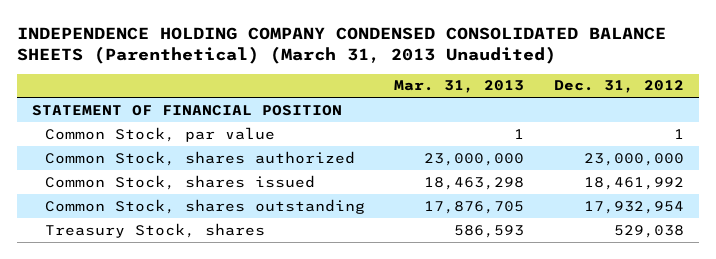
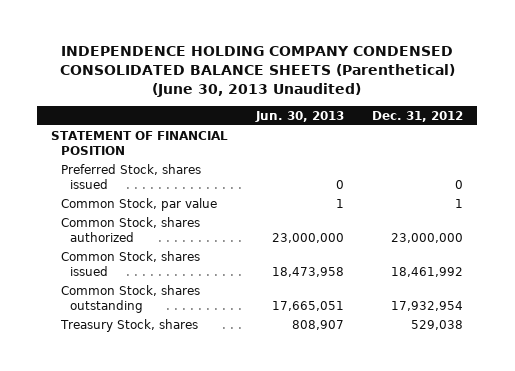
- INDEPENDENCE HOLDING COMPANY CONDENSED CONSOLIDATED BALANCE SHEETS (Parenthetical) (March 31, 2013 Unaudited)
+ INDEPENDENCE HOLDING COMPANY CONDENSED CONSOLIDATED BALANCE SHEETS (Parenthetical) (June 30, 2013 Unaudited)
- | Mar. 31, 2013 | Dec. 31, 2012
+ | Jun. 30, 2013 | Dec. 31, 2012
+ Preferred Stock, shares issued | 0 | 0

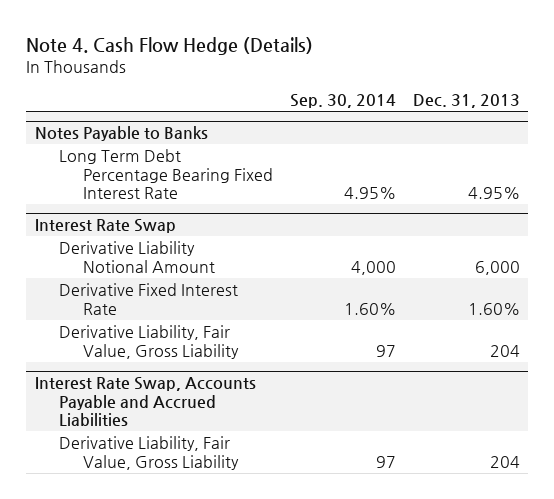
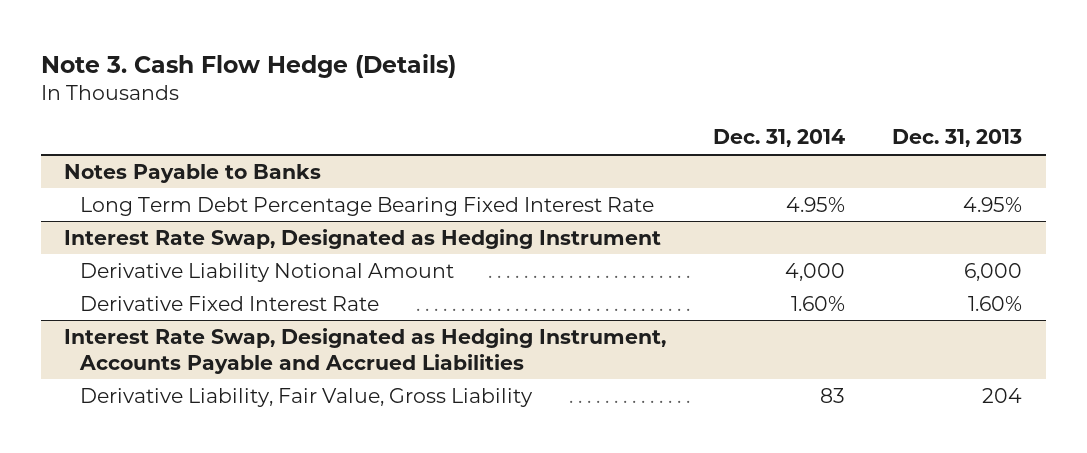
- Note 4. Cash Flow Hedge (Details)
+ Note 3. Cash Flow Hedge (Details)
- | Sep. 30, 2014 | Dec. 31, 2013
+ | Dec. 31, 2014 | Dec. 31, 2013
- Interest Rate Swap
+ Interest Rate Swap, Designated as Hedging Instrument
- Derivative Liability, Fair Value, Gross Liability | 97 | 204
- Interest Rate Swap, Accounts Payable and Accrued Liabilities
+ Interest Rate Swap, Designated as Hedging Instrument, Accounts Payable and Accrued Liabilities

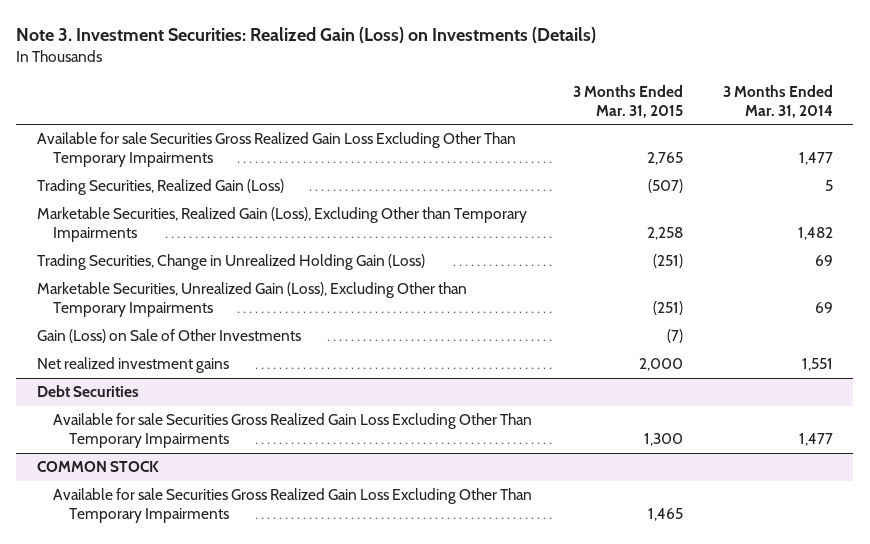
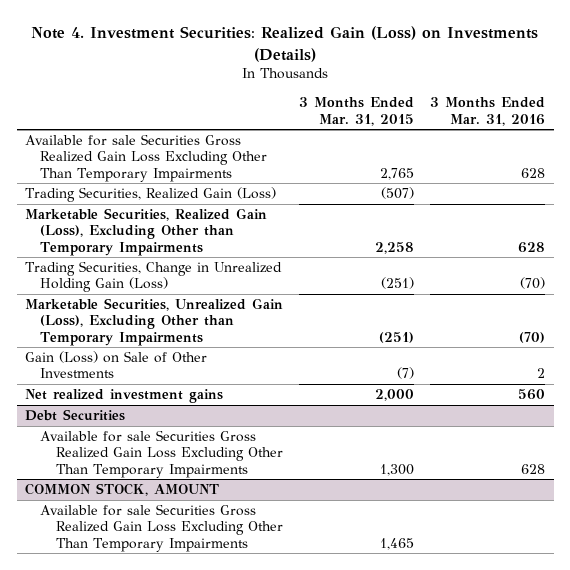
- Note 3. Investment Securities: Realized Gain (Loss) on Investments (Details)
+ Note 4. Investment Securities: Realized Gain (Loss) on Investments (Details)
- | 3 Months Ended Mar. 31, 2015 | 3 Months Ended Mar. 31, 2014
+ | 3 Months Ended Mar. 31, 2015 | 3 Months Ended Mar. 31, 2016
- COMMON STOCK
+ COMMON STOCK, AMOUNT

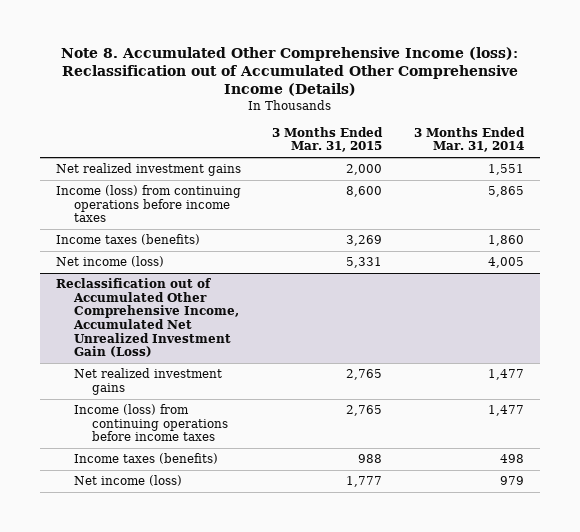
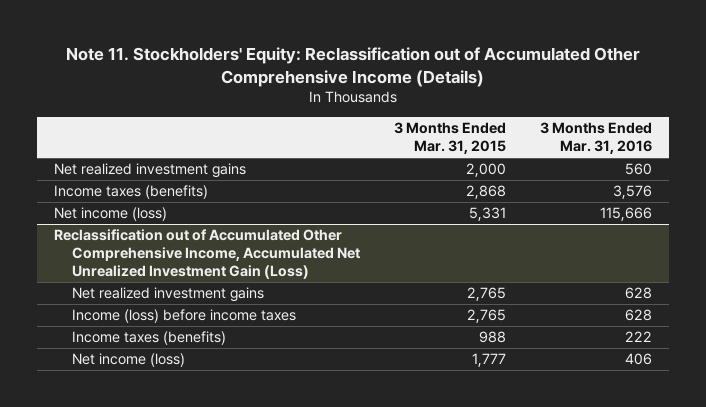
- Note 8. Accumulated Other Comprehensive Income (loss): Reclassification out of Accumulated Other Comprehensive Income (Details)
+ Note 11. Stockholders' Equity: Reclassification out of Accumulated Other Comprehensive Income (Details)
- | 3 Months Ended Mar. 31, 2015 | 3 Months Ended Mar. 31, 2014
+ | 3 Months Ended Mar. 31, 2015 | 3 Months Ended Mar. 31, 2016
- Income (loss) from continuing operations before income taxes | 8,600 | 5,865
- Income taxes (benefits) | 3,269 | 1,860
+ Income taxes (benefits) | 2,868 | 3,576
@ Reclassification out of Accumulated Other Comprehensive Income, Accumulated Net Unrealized Investment Gain (Loss)
- Income (loss) from continuing operations before income taxes | 2,765 | 1,477
+ Income (loss) before income taxes | 2,765 | 628

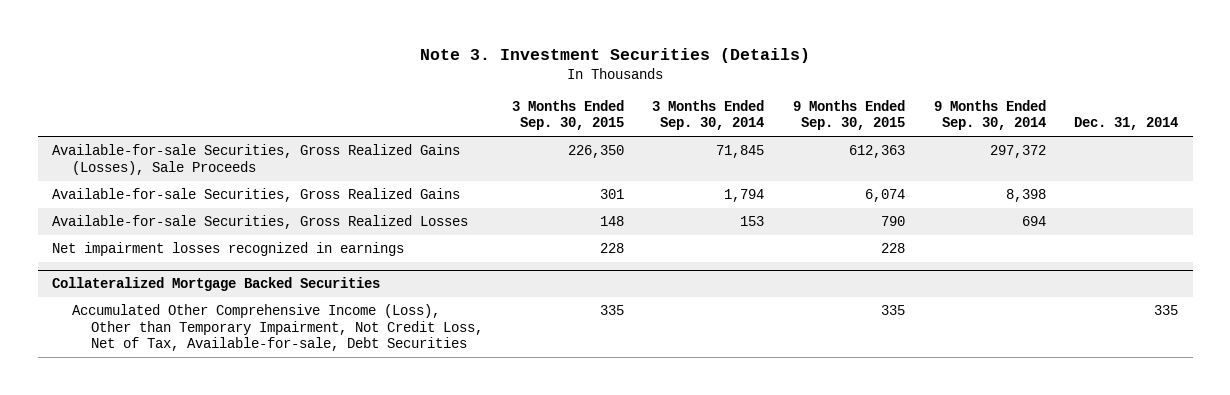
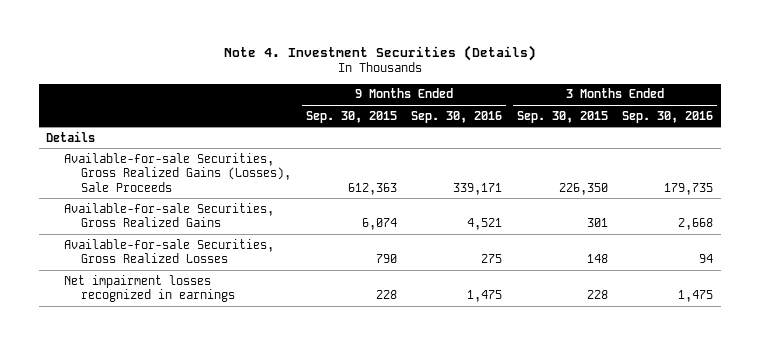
- Note 3. Investment Securities (Details)
+ Note 4. Investment Securities (Details)
- | 3 Months Ended Sep. 30, 2015 | 3 Months Ended Sep. 30, 2014 | 9 Months Ended Sep. 30, 2015 | 9 Months Ended Sep. 30, 2014 | Dec. 31, 2014
+ | 9 Months Ended Sep. 30, 2015 | 9 Months Ended Sep. 30, 2016 | 3 Months Ended Sep. 30, 2015 | 3 Months Ended Sep. 30, 2016
+ Details
- Collateralized Mortgage Backed Securities
- Accumulated Other Comprehensive Income (Loss), Other than Temporary Impairment, Not Credit Loss, Net of Tax, Available-for-sale, Debt Securities | 335 | | 335 | | 335

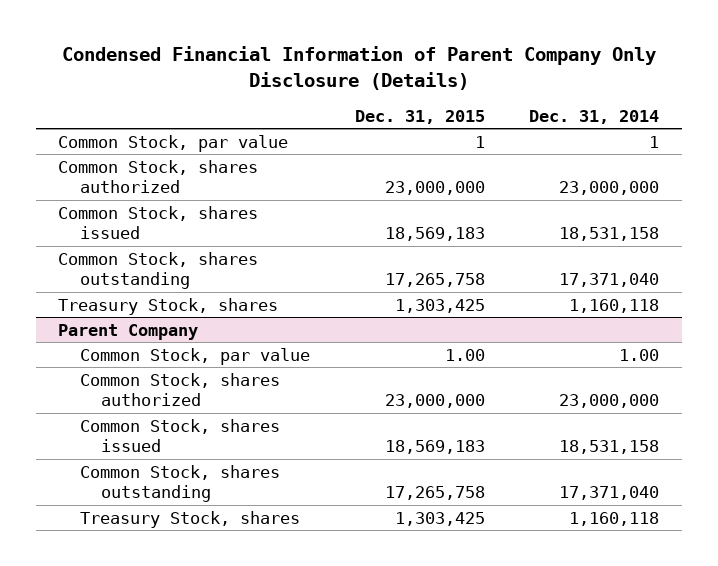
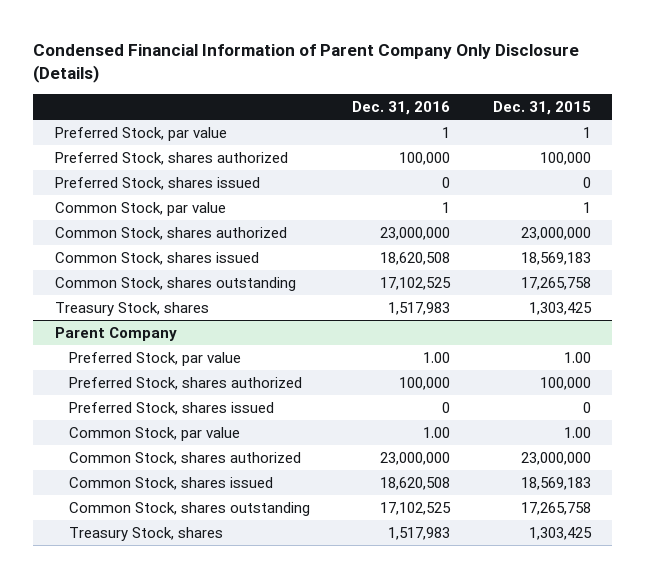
- | Dec. 31, 2015 | Dec. 31, 2014
+ | Dec. 31, 2016 | Dec. 31, 2015
+ Preferred Stock, par value | 1 | 1
+ Preferred Stock, shares authorized | 100,000 | 100,000
+ Preferred Stock, shares issued | 0 | 0
@ Parent Company
+ Preferred Stock, par value | 1.00 | 1.00
+ Preferred Stock, shares authorized | 100,000 | 100,000
+ Preferred Stock, shares issued | 0 | 0

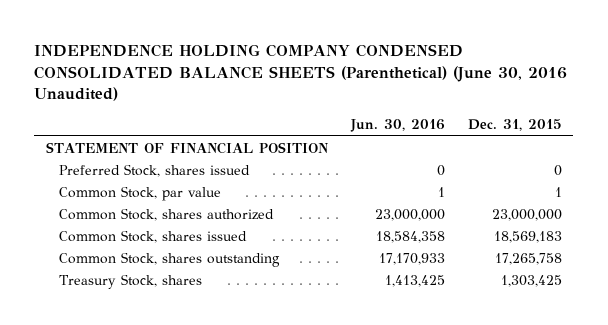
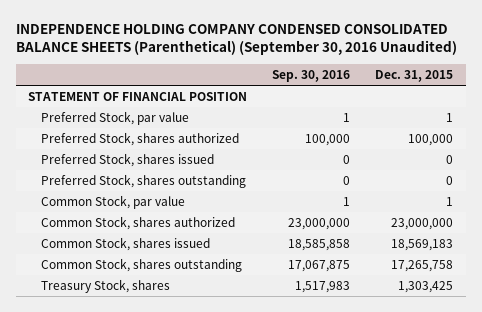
- INDEPENDENCE HOLDING COMPANY CONDENSED CONSOLIDATED BALANCE SHEETS (Parenthetical) (June 30, 2016 Unaudited)
+ INDEPENDENCE HOLDING COMPANY CONDENSED CONSOLIDATED BALANCE SHEETS (Parenthetical) (September 30, 2016 Unaudited)
- | Jun. 30, 2016 | Dec. 31, 2015
+ | Sep. 30, 2016 | Dec. 31, 2015
+ Preferred Stock, par value | 1 | 1
+ Preferred Stock, shares authorized | 100,000 | 100,000
+ Preferred Stock, shares outstanding | 0 | 0

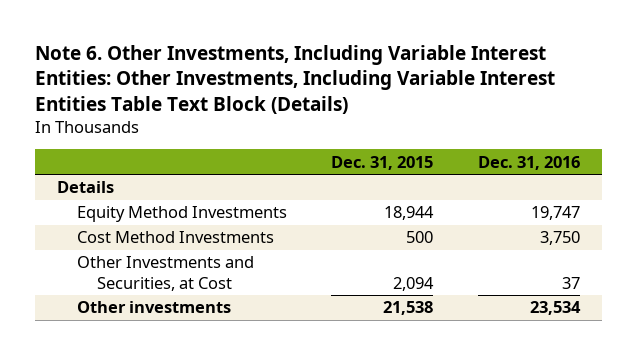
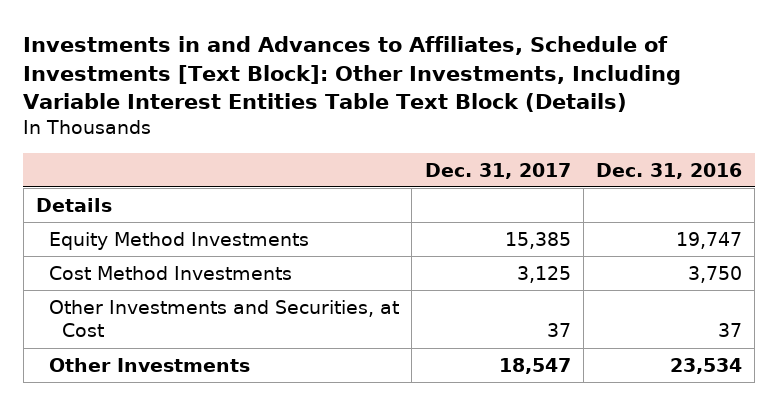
- Note 6. Other Investments, Including Variable Interest Entities: Other Investments, Including Variable Interest Entities Table Text Block (Details)
+ Investments in and Advances to Affiliates, Schedule of Investments [Text Block]: Other Investments, Including Variable Interest Entities Table Text Block (Details)
- | Dec. 31, 2015 | Dec. 31, 2016
+ | Dec. 31, 2017 | Dec. 31, 2016
- Other investments | 21,538 | 23,534
+ Other Investments | 18,547 | 23,534

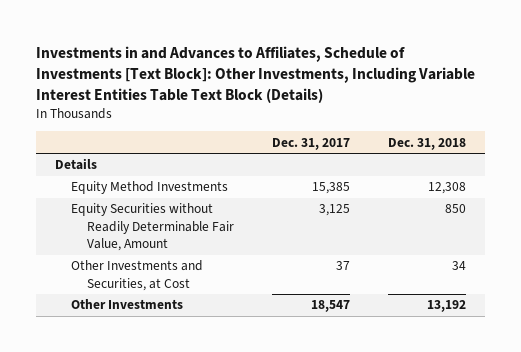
- | Dec. 31, 2017 | Dec. 31, 2016
+ | Dec. 31, 2017 | Dec. 31, 2018
- Cost Method Investments | 3,125 | 3,750
+ Equity Securities without Readily Determinable Fair Value, Amount | 3,125 | 850

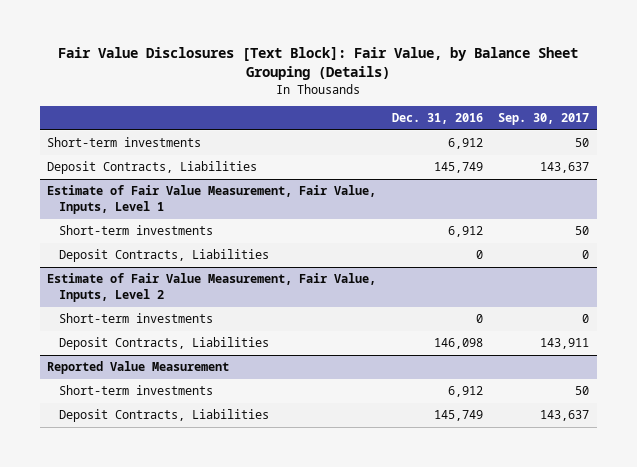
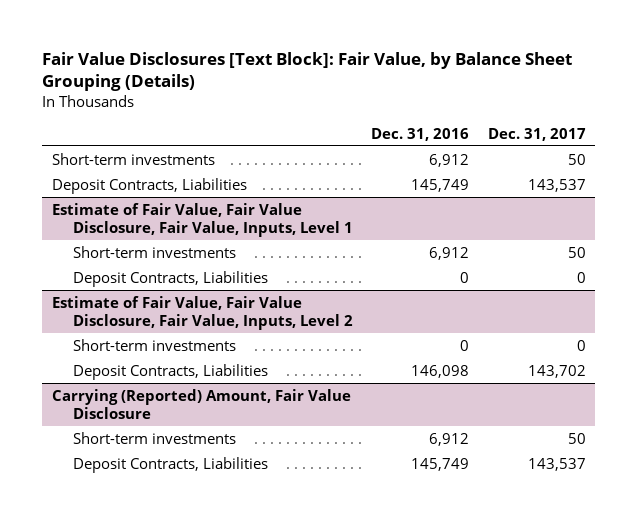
- | Dec. 31, 2016 | Sep. 30, 2017
+ | Dec. 31, 2016 | Dec. 31, 2017
- Estimate of Fair Value Measurement, Fair Value, Inputs, Level 1
+ Estimate of Fair Value, Fair Value Disclosure, Fair Value, Inputs, Level 1
- Estimate of Fair Value Measurement, Fair Value, Inputs, Level 2
+ Estimate of Fair Value, Fair Value Disclosure, Fair Value, Inputs, Level 2
- Reported Value Measurement
+ Carrying (Reported) Amount, Fair Value Disclosure

